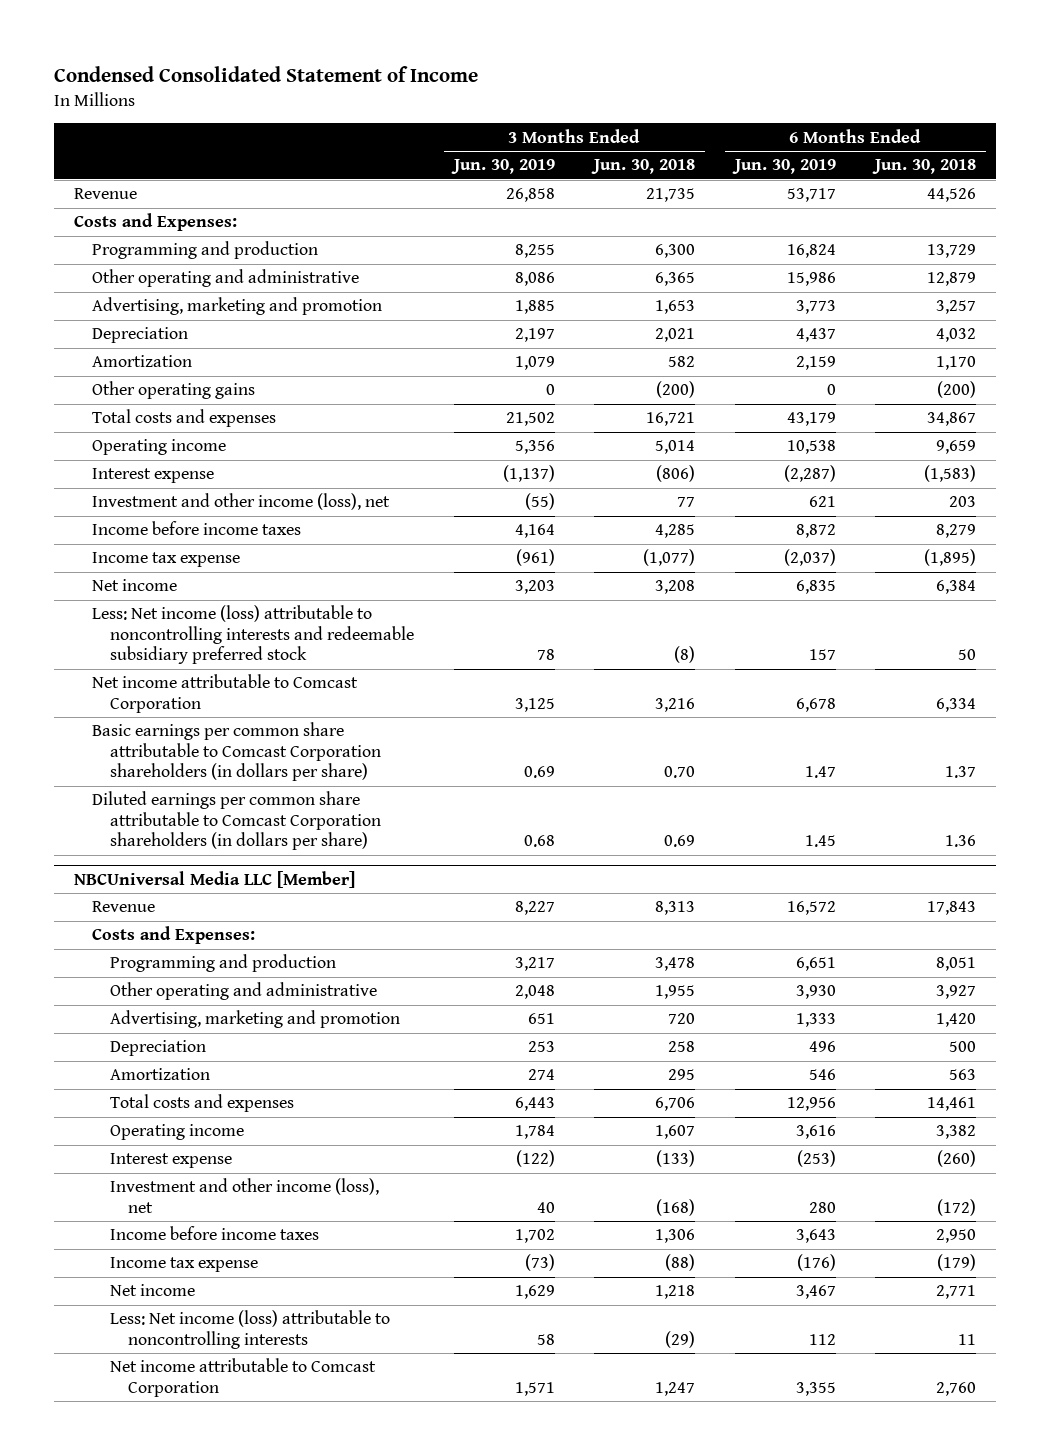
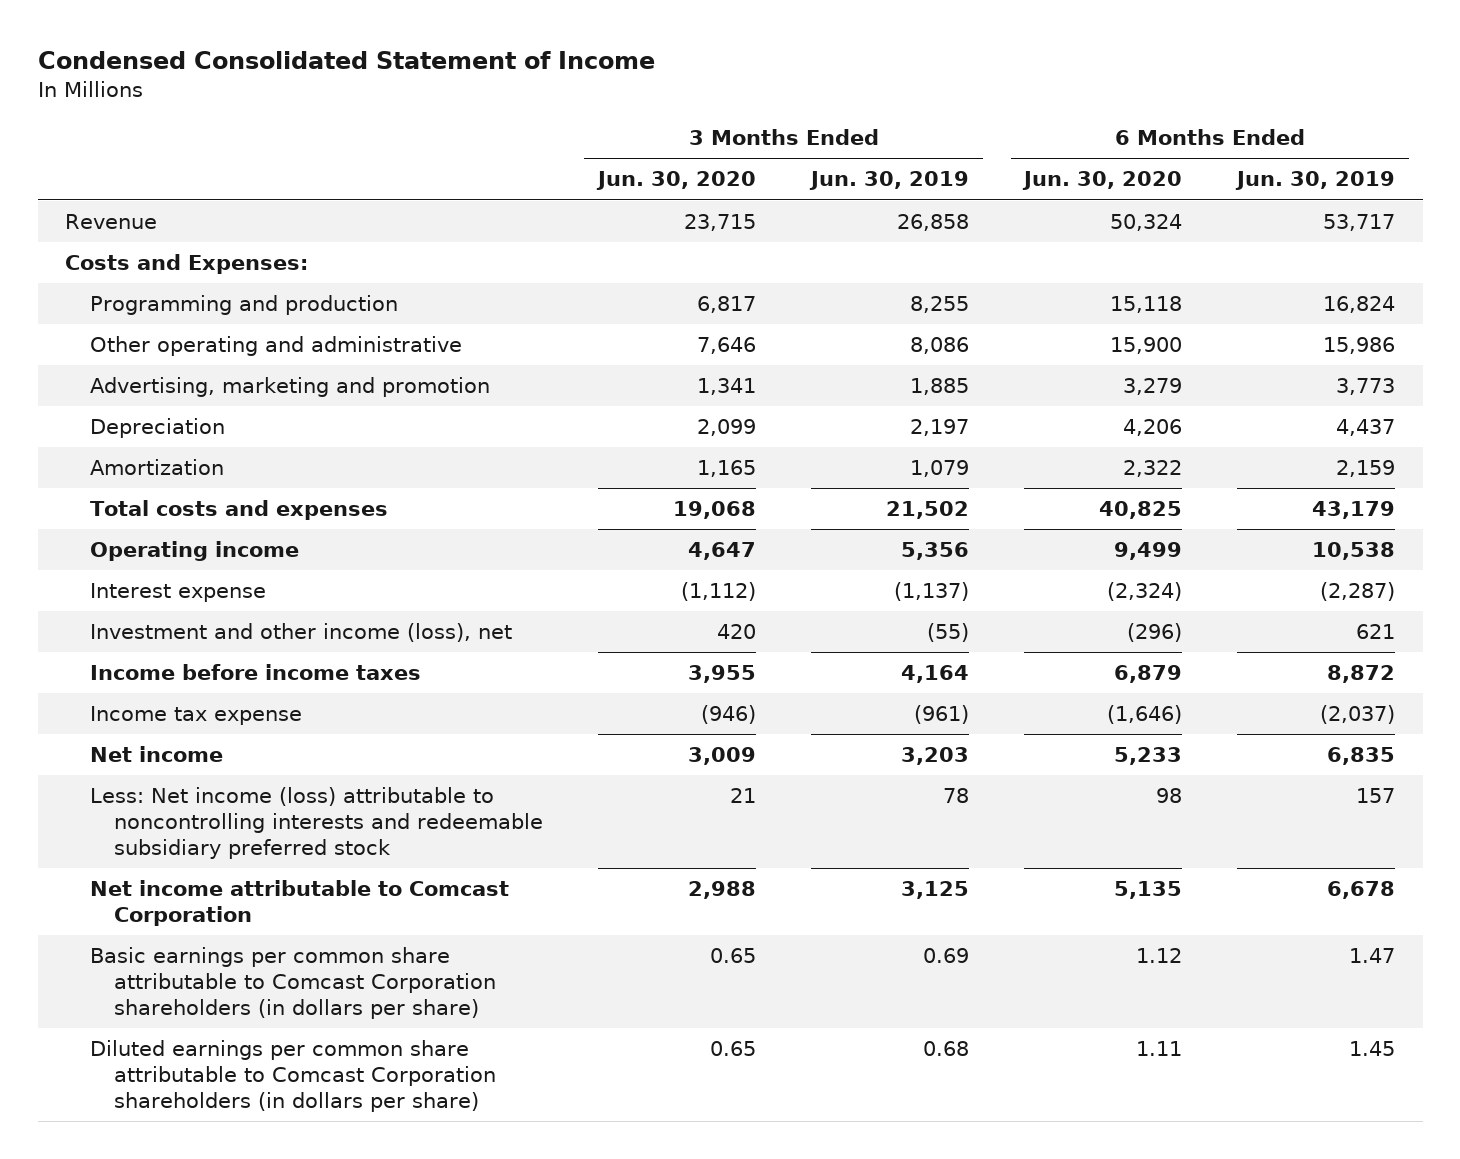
- | 3 Months Ended Jun. 30, 2019 | 3 Months Ended Jun. 30, 2018 | 6 Months Ended Jun. 30, 2019 | 6 Months Ended Jun. 30, 2018
+ | 3 Months Ended Jun. 30, 2020 | 3 Months Ended Jun. 30, 2019 | 6 Months Ended Jun. 30, 2020 | 6 Months Ended Jun. 30, 2019
- Other operating gains | 0 | (200) | 0 | (200)
- NBCUniversal Media LLC [Member]
- Revenue | 8,227 | 8,313 | 16,572 | 17,843
- Costs and Expenses:
- Programming and production | 3,217 | 3,478 | 6,651 | 8,051
- Other operating and administrative | 2,048 | 1,955 | 3,930 | 3,927
- Advertising, marketing and promotion | 651 | 720 | 1,333 | 1,420
- Depreciation | 253 | 258 | 496 | 500
- Amortization | 274 | 295 | 546 | 563
- Total costs and expenses | 6,443 | 6,706 | 12,956 | 14,461
- Operating income | 1,784 | 1,607 | 3,616 | 3,382
- Interest expense | (122) | (133) | (253) | (260)
- Investment and other income (loss), net | 40 | (168) | 280 | (172)
- Income before income taxes | 1,702 | 1,306 | 3,643 | 2,950
- Income tax expense | (73) | (88) | (176) | (179)
- Net income | 1,629 | 1,218 | 3,467 | 2,771
- Less: Net income (loss) attributable to noncontrolling interests | 58 | (29) | 112 | 11
- Net income attributable to Comcast Corporation | 1,571 | 1,247 | 3,355 | 2,760

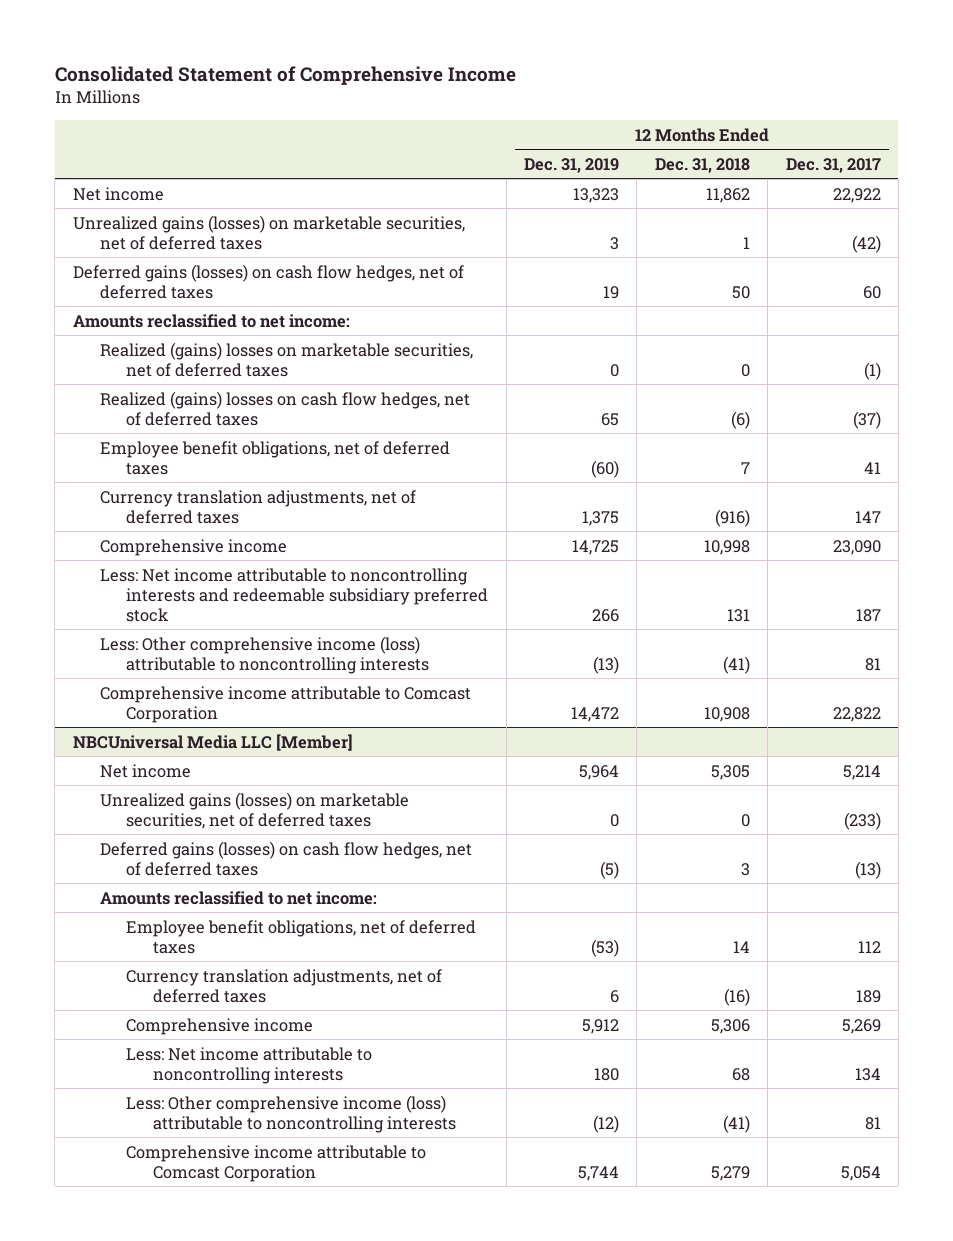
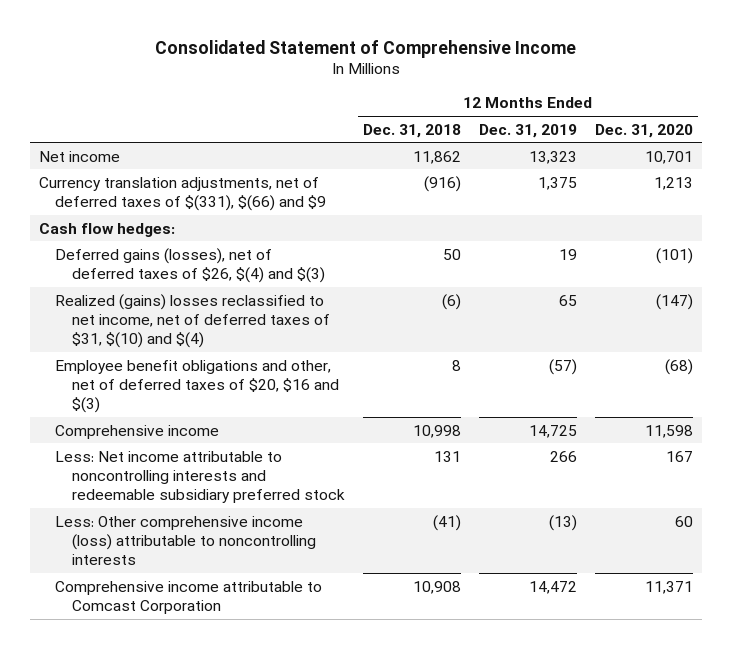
- | 12 Months Ended Dec. 31, 2019 | 12 Months Ended Dec. 31, 2018 | 12 Months Ended Dec. 31, 2017
+ | 12 Months Ended Dec. 31, 2018 | 12 Months Ended Dec. 31, 2019 | 12 Months Ended Dec. 31, 2020
- Unrealized gains (losses) on marketable securities, net of deferred taxes | 3 | 1 | (42)
- Deferred gains (losses) on cash flow hedges, net of deferred taxes | 19 | 50 | 60
- Amounts reclassified to net income:
- Realized (gains) losses on marketable securities, net of deferred taxes | 0 | 0 | (1)
- Realized (gains) losses on cash flow hedges, net of deferred taxes | 65 | (6) | (37)
- Employee benefit obligations, net of deferred taxes | (60) | 7 | 41
- Currency translation adjustments, net of deferred taxes | 1,375 | (916) | 147
+ Currency translation adjustments, net of deferred taxes of $(331), $(66) and $9 | (916) | 1,375 | 1,213
+ Cash flow hedges:
+ Deferred gains (losses), net of deferred taxes of $26, $(4) and $(3) | 50 | 19 | (101)
+ Realized (gains) losses reclassified to net income, net of deferred taxes of $31, $(10) and $(4) | (6) | 65 | (147)
+ Employee benefit obligations and other, net of deferred taxes of $20, $16 and $(3) | 8 | (57) | (68)
- NBCUniversal Media LLC [Member]
- Net income | 5,964 | 5,305 | 5,214
- Unrealized gains (losses) on marketable securities, net of deferred taxes | 0 | 0 | (233)
- Deferred gains (losses) on cash flow hedges, net of deferred taxes | (5) | 3 | (13)
- Amounts reclassified to net income:
- Employee benefit obligations, net of deferred taxes | (53) | 14 | 112
- Currency translation adjustments, net of deferred taxes | 6 | (16) | 189
- Comprehensive income | 5,912 | 5,306 | 5,269
- Less: Net income attributable to noncontrolling interests | 180 | 68 | 134
- Less: Other comprehensive income (loss) attributable to noncontrolling interests | (12) | (41) | 81
- Comprehensive income attributable to Comcast Corporation | 5,744 | 5,279 | 5,054

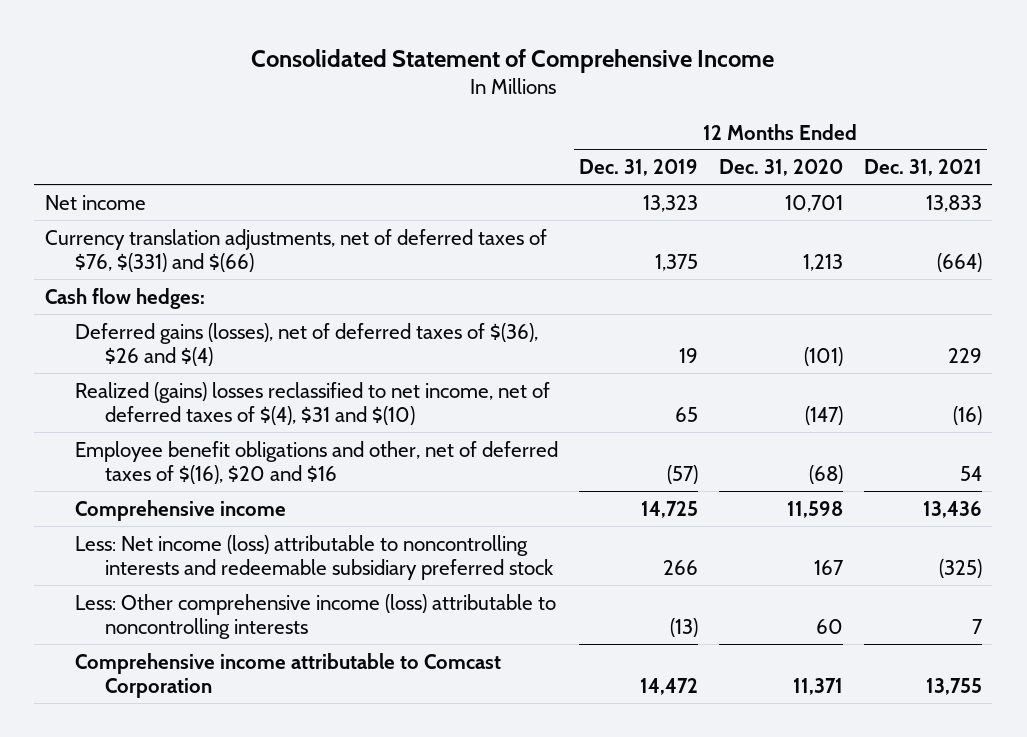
- | 12 Months Ended Dec. 31, 2018 | 12 Months Ended Dec. 31, 2019 | 12 Months Ended Dec. 31, 2020
+ | 12 Months Ended Dec. 31, 2019 | 12 Months Ended Dec. 31, 2020 | 12 Months Ended Dec. 31, 2021
- Currency translation adjustments, net of deferred taxes of $(331), $(66) and $9 | (916) | 1,375 | 1,213
+ Currency translation adjustments, net of deferred taxes of $76, $(331) and $(66) | 1,375 | 1,213 | (664)
- Deferred gains (losses), net of deferred taxes of $26, $(4) and $(3) | 50 | 19 | (101)
- Realized (gains) losses reclassified to net income, net of deferred taxes of $31, $(10) and $(4) | (6) | 65 | (147)
- Employee benefit obligations and other, net of deferred taxes of $20, $16 and $(3) | 8 | (57) | (68)
+ Deferred gains (losses), net of deferred taxes of $(36), $26 and $(4) | 19 | (101) | 229
+ Realized (gains) losses reclassified to net income, net of deferred taxes of $(4), $31 and $(10) | 65 | (147) | (16)
+ Employee benefit obligations and other, net of deferred taxes of $(16), $20 and $16 | (57) | (68) | 54
- Less: Net income attributable to noncontrolling interests and redeemable subsidiary preferred stock | 131 | 266 | 167
+ Less: Net income (loss) attributable to noncontrolling interests and redeemable subsidiary preferred stock | 266 | 167 | (325)

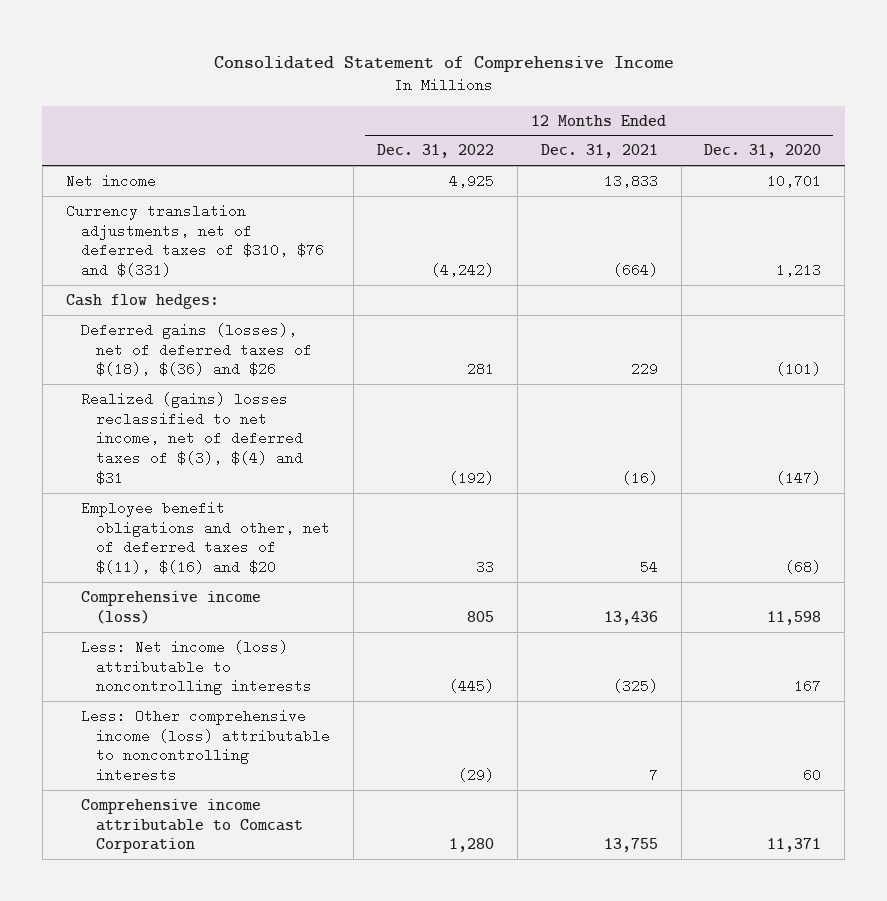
- | 12 Months Ended Dec. 31, 2019 | 12 Months Ended Dec. 31, 2020 | 12 Months Ended Dec. 31, 2021
+ | 12 Months Ended Dec. 31, 2022 | 12 Months Ended Dec. 31, 2021 | 12 Months Ended Dec. 31, 2020
- Currency translation adjustments, net of deferred taxes of $76, $(331) and $(66) | 1,375 | 1,213 | (664)
+ Currency translation adjustments, net of deferred taxes of $310, $76 and $(331) | (4,242) | (664) | 1,213
- Deferred gains (losses), net of deferred taxes of $(36), $26 and $(4) | 19 | (101) | 229
- Realized (gains) losses reclassified to net income, net of deferred taxes of $(4), $31 and $(10) | 65 | (147) | (16)
- Employee benefit obligations and other, net of deferred taxes of $(16), $20 and $16 | (57) | (68) | 54
- Comprehensive income | 14,725 | 11,598 | 13,436
- Less: Net income (loss) attributable to noncontrolling interests and redeemable subsidiary preferred stock | 266 | 167 | (325)
+ Deferred gains (losses), net of deferred taxes of $(18), $(36) and $26 | 281 | 229 | (101)
+ Realized (gains) losses reclassified to net income, net of deferred taxes of $(3), $(4) and $31 | (192) | (16) | (147)
+ Employee benefit obligations and other, net of deferred taxes of $(11), $(16) and $20 | 33 | 54 | (68)
+ Comprehensive income (loss) | 805 | 13,436 | 11,598
+ Less: Net income (loss) attributable to noncontrolling interests | (445) | (325) | 167

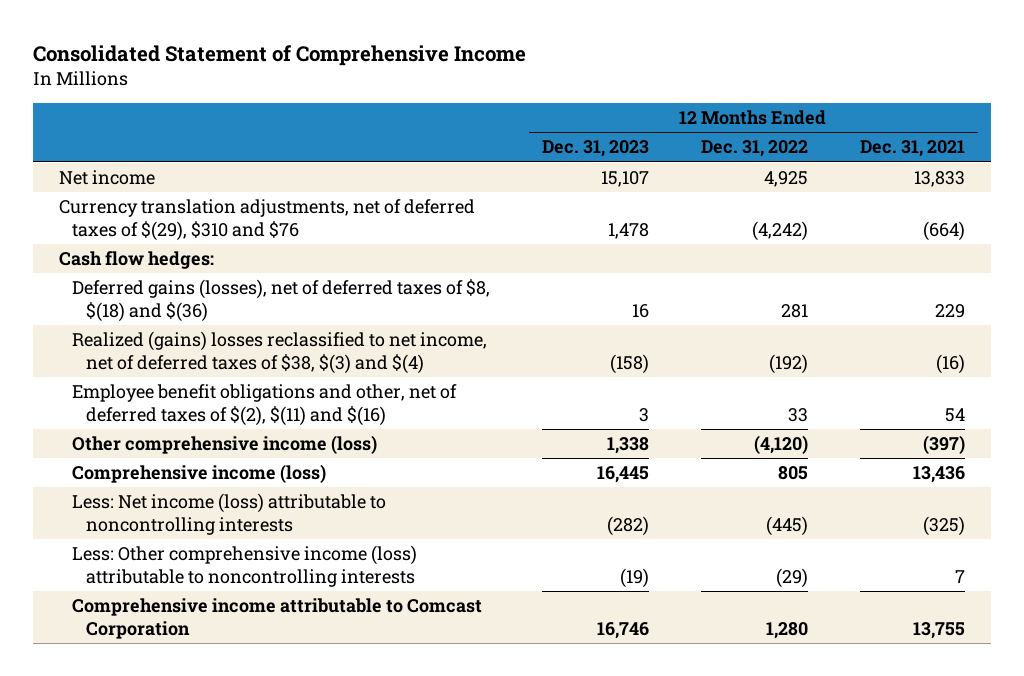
- | 12 Months Ended Dec. 31, 2022 | 12 Months Ended Dec. 31, 2021 | 12 Months Ended Dec. 31, 2020
+ | 12 Months Ended Dec. 31, 2023 | 12 Months Ended Dec. 31, 2022 | 12 Months Ended Dec. 31, 2021
- Currency translation adjustments, net of deferred taxes of $310, $76 and $(331) | (4,242) | (664) | 1,213
+ Currency translation adjustments, net of deferred taxes of $(29), $310 and $76 | 1,478 | (4,242) | (664)
- Deferred gains (losses), net of deferred taxes of $(18), $(36) and $26 | 281 | 229 | (101)
- Realized (gains) losses reclassified to net income, net of deferred taxes of $(3), $(4) and $31 | (192) | (16) | (147)
- Employee benefit obligations and other, net of deferred taxes of $(11), $(16) and $20 | 33 | 54 | (68)
+ Deferred gains (losses), net of deferred taxes of $8, $(18) and $(36) | 16 | 281 | 229
+ Realized (gains) losses reclassified to net income, net of deferred taxes of $38, $(3) and $(4) | (158) | (192) | (16)
+ Employee benefit obligations and other, net of deferred taxes of $(2), $(11) and $(16) | 3 | 33 | 54
+ Other comprehensive income (loss) | 1,338 | (4,120) | (397)

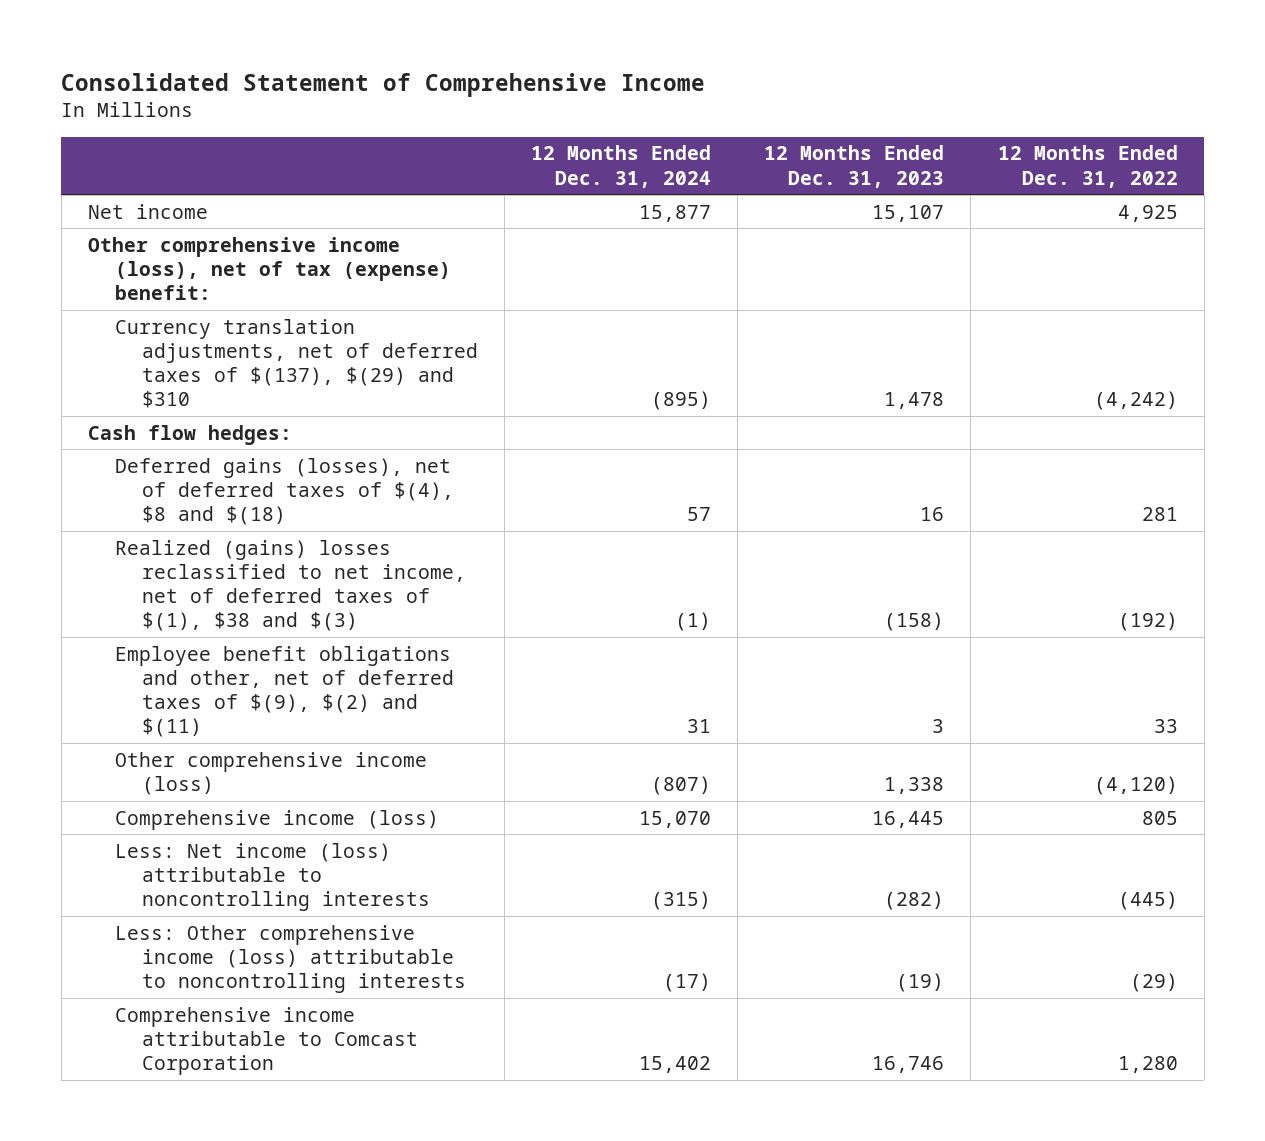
- | 12 Months Ended Dec. 31, 2023 | 12 Months Ended Dec. 31, 2022 | 12 Months Ended Dec. 31, 2021
+ | 12 Months Ended Dec. 31, 2024 | 12 Months Ended Dec. 31, 2023 | 12 Months Ended Dec. 31, 2022
- Currency translation adjustments, net of deferred taxes of $(29), $310 and $76 | 1,478 | (4,242) | (664)
+ Other comprehensive income (loss), net of tax (expense) benefit:
+ Currency translation adjustments, net of deferred taxes of $(137), $(29) and $310 | (895) | 1,478 | (4,242)
- Deferred gains (losses), net of deferred taxes of $8, $(18) and $(36) | 16 | 281 | 229
- Realized (gains) losses reclassified to net income, net of deferred taxes of $38, $(3) and $(4) | (158) | (192) | (16)
- Employee benefit obligations and other, net of deferred taxes of $(2), $(11) and $(16) | 3 | 33 | 54
+ Deferred gains (losses), net of deferred taxes of $(4), $8 and $(18) | 57 | 16 | 281
+ Realized (gains) losses reclassified to net income, net of deferred taxes of $(1), $38 and $(3) | (1) | (158) | (192)
+ Employee benefit obligations and other, net of deferred taxes of $(9), $(2) and $(11) | 31 | 3 | 33

